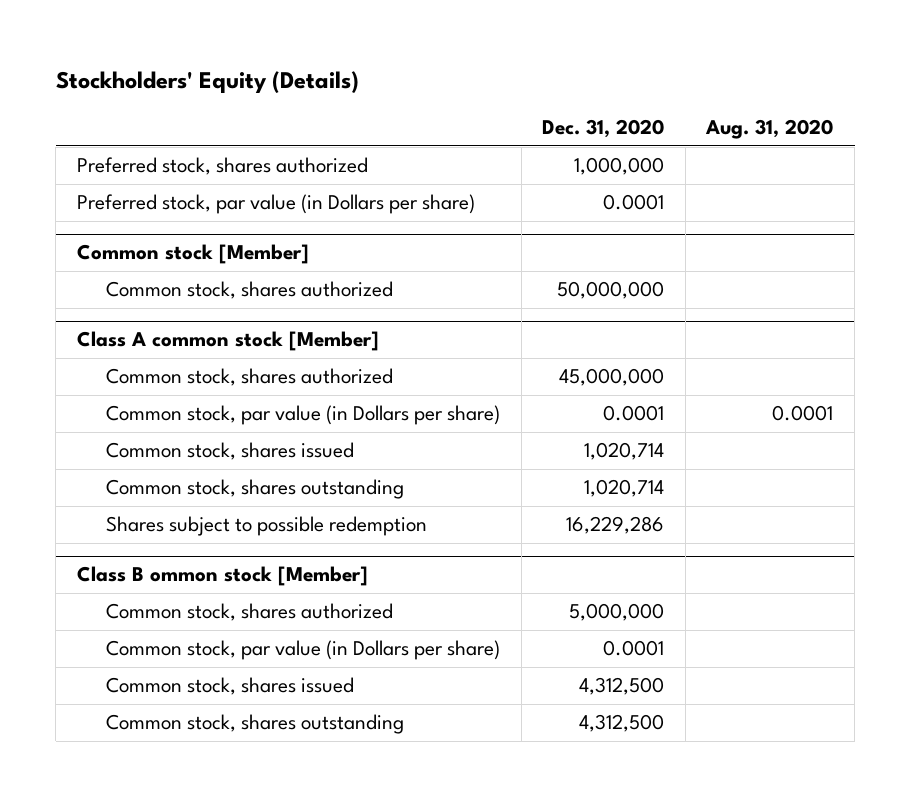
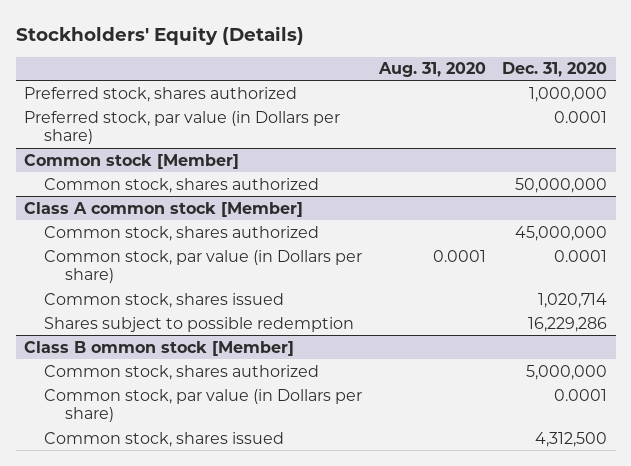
- | Dec. 31, 2020 | Aug. 31, 2020
+ | Aug. 31, 2020 | Dec. 31, 2020
@ Class A common stock [Member]
- Common stock, shares outstanding | 1,020,714 |
@ Class B ommon stock [Member]
- Common stock, shares outstanding | 4,312,500 |

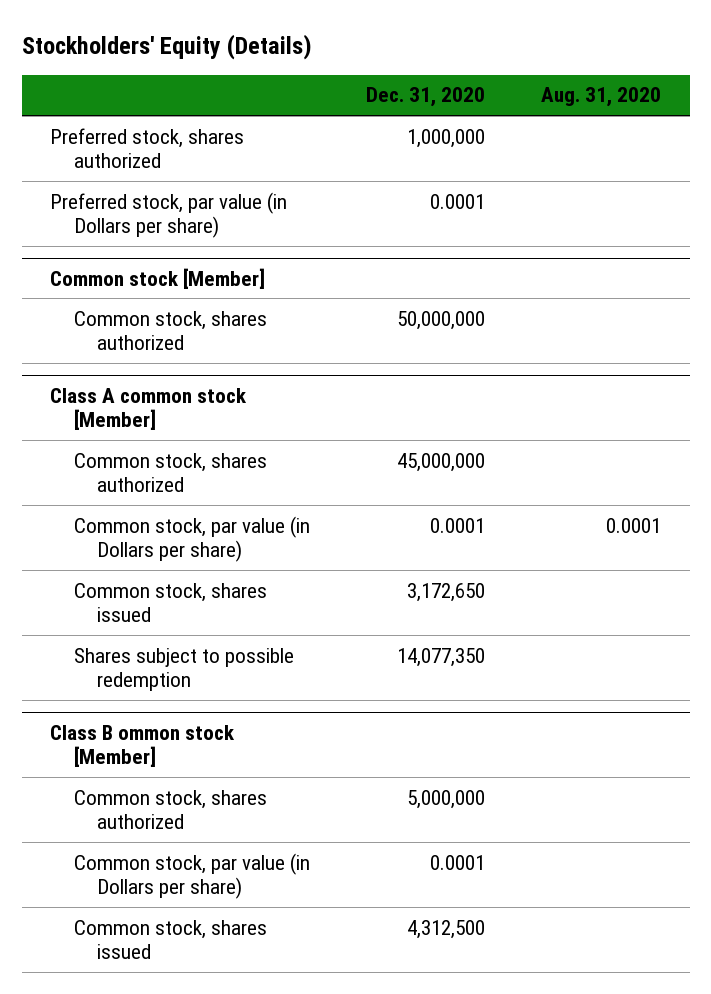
- | Aug. 31, 2020 | Dec. 31, 2020
+ | Dec. 31, 2020 | Aug. 31, 2020
@ Class A common stock [Member]
- Common stock, shares issued | | 1,020,714
- Shares subject to possible redemption | | 16,229,286
+ Common stock, shares issued | 3,172,650 |
+ Shares subject to possible redemption | 14,077,350 |

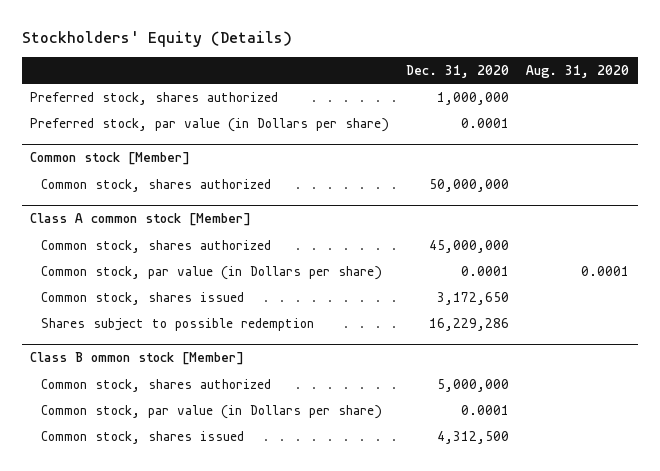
@ Class A common stock [Member]
- Shares subject to possible redemption | 14,077,350 |
+ Shares subject to possible redemption | 16,229,286 |

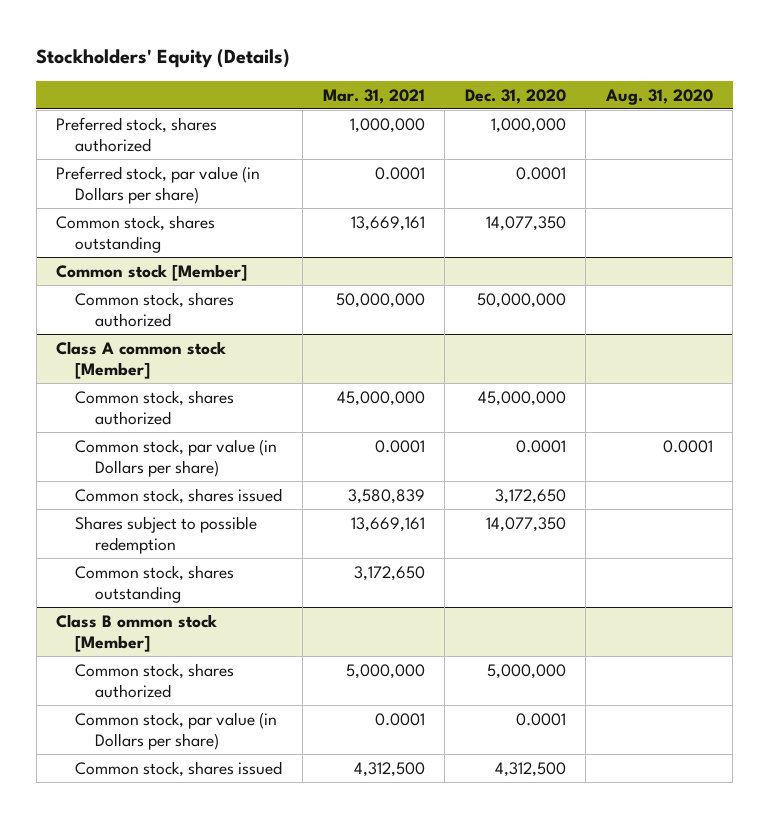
- | Dec. 31, 2020 | Aug. 31, 2020
+ | Mar. 31, 2021 | Dec. 31, 2020 | Aug. 31, 2020
+ Common stock, shares outstanding | 13,669,161 | 14,077,350 |
@ Class A common stock [Member]
- Shares subject to possible redemption | 16,229,286 |
+ Shares subject to possible redemption | 13,669,161 | 14,077,350 |
+ Common stock, shares outstanding | 3,172,650 | |

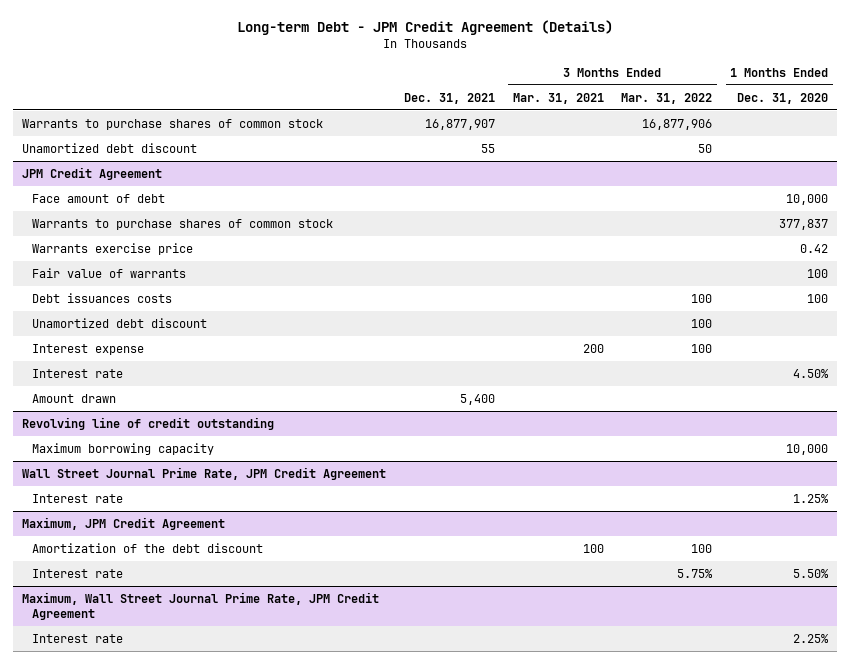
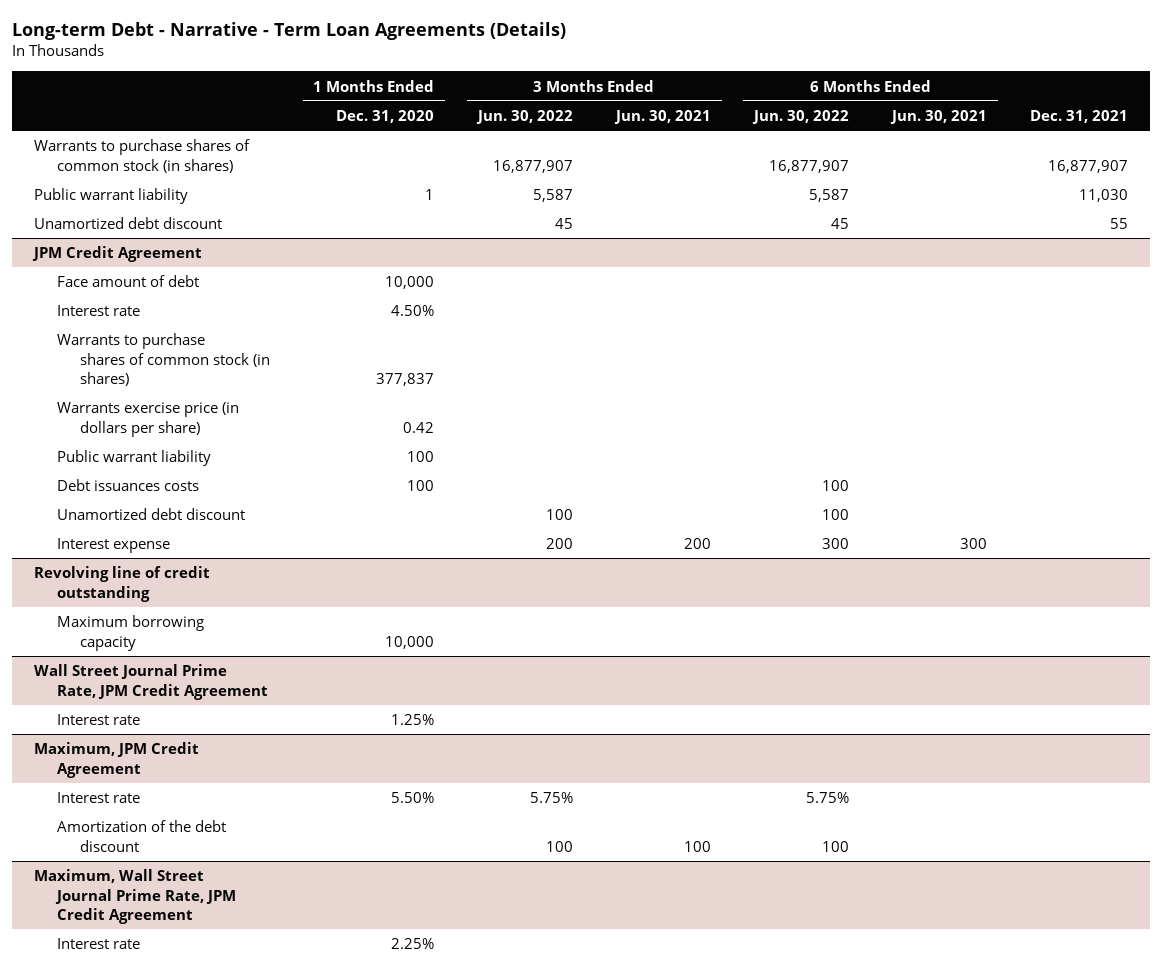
- Long-term Debt - JPM Credit Agreement (Details)
+ Long-term Debt - Narrative - Term Loan Agreements (Details)
- | Dec. 31, 2021 | 3 Months Ended Mar. 31, 2021 | 3 Months Ended Mar. 31, 2022 | 1 Months Ended Dec. 31, 2020
+ | 1 Months Ended Dec. 31, 2020 | 3 Months Ended Jun. 30, 2022 | 3 Months Ended Jun. 30, 2021 | 6 Months Ended Jun. 30, 2022 | 6 Months Ended Jun. 30, 2021 | Dec. 31, 2021
- Warrants to purchase shares of common stock | 16,877,907 | | 16,877,906 |
+ Warrants to purchase shares of common stock (in shares) | | 16,877,907 | | 16,877,907 | | 16,877,907
+ Public warrant liability | 1 | 5,587 | | 5,587 | | 11,030
@ JPM Credit Agreement
- Warrants to purchase shares of common stock | | | | 377,837
- Warrants exercise price | | | | 0.42
- Fair value of warrants | | | | 100
moved up: Interest rate | 4.50% | | | | |
+ Warrants to purchase shares of common stock (in shares) | 377,837 | | | | |
+ Warrants exercise price (in dollars per share) | 0.42 | | | | |
+ Public warrant liability | 100 | | | | |
- Amount drawn | 5,400 | | |
@ Maximum, JPM Credit Agreement
moved down: Amortization of the debt discount | | 100 | 100 | 100 | |

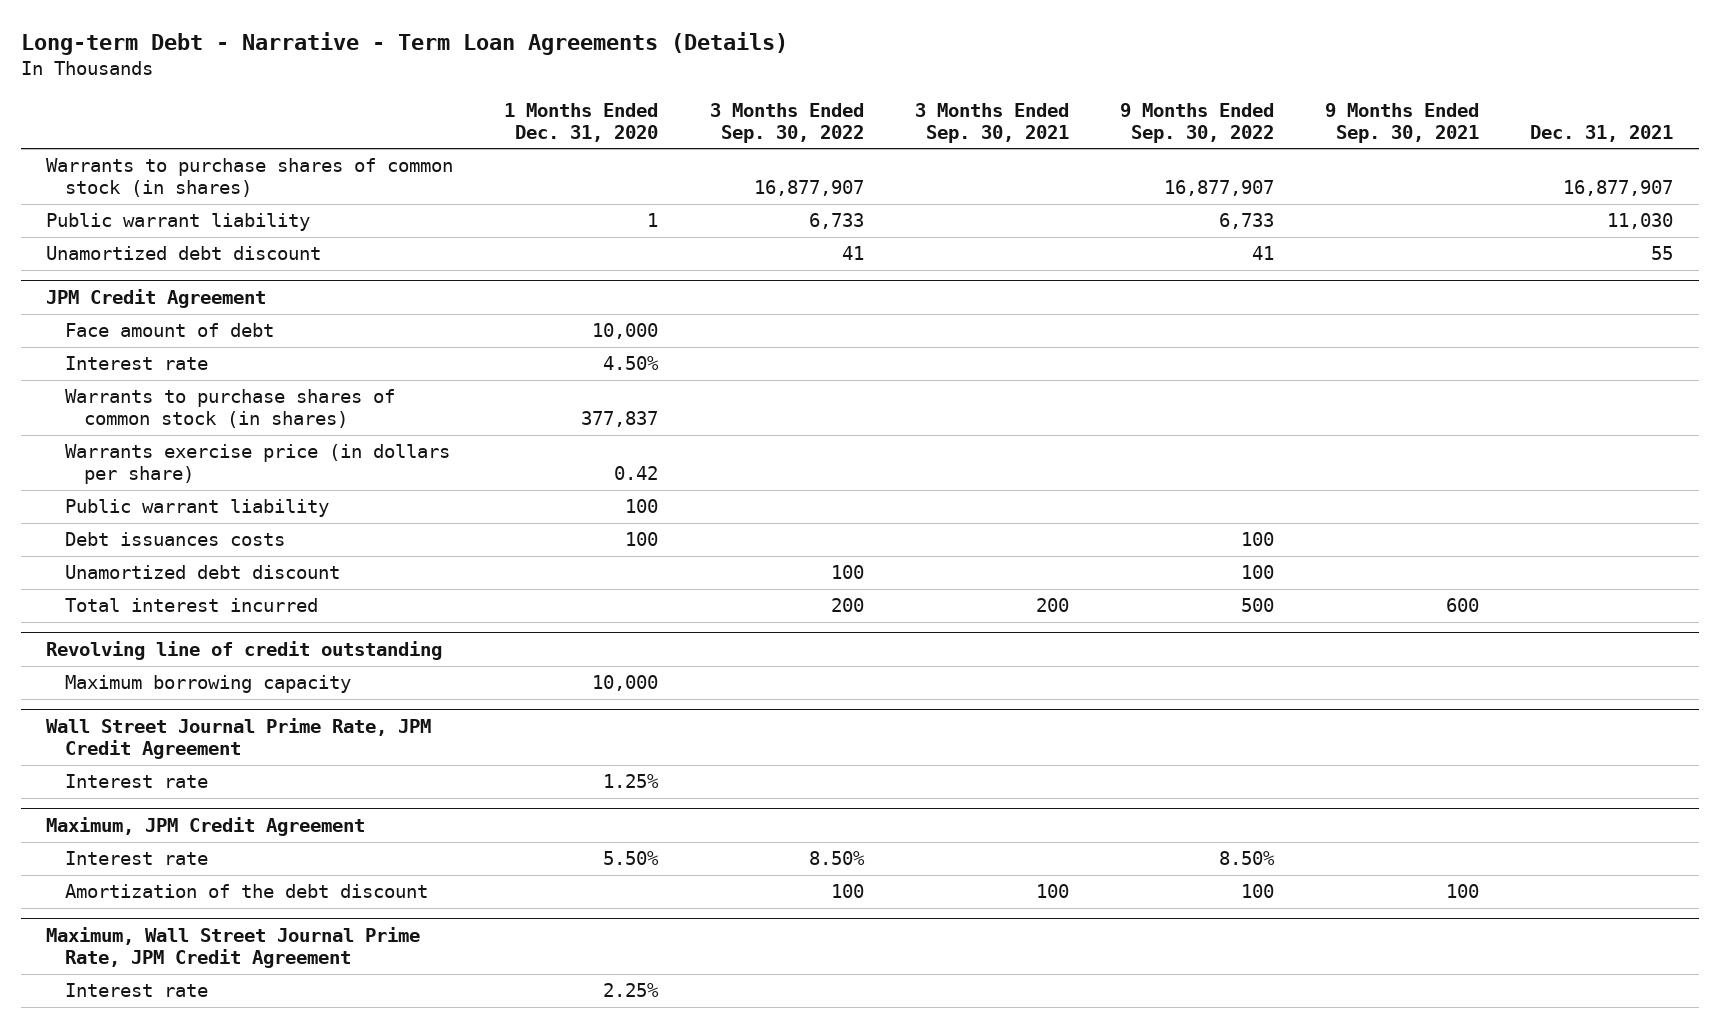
- | 1 Months Ended Dec. 31, 2020 | 3 Months Ended Jun. 30, 2022 | 3 Months Ended Jun. 30, 2021 | 6 Months Ended Jun. 30, 2022 | 6 Months Ended Jun. 30, 2021 | Dec. 31, 2021
+ | 1 Months Ended Dec. 31, 2020 | 3 Months Ended Sep. 30, 2022 | 3 Months Ended Sep. 30, 2021 | 9 Months Ended Sep. 30, 2022 | 9 Months Ended Sep. 30, 2021 | Dec. 31, 2021
@ JPM Credit Agreement
- Interest expense | | 200 | 200 | 300 | 300 |
+ Total interest incurred | | 200 | 200 | 500 | 600 |

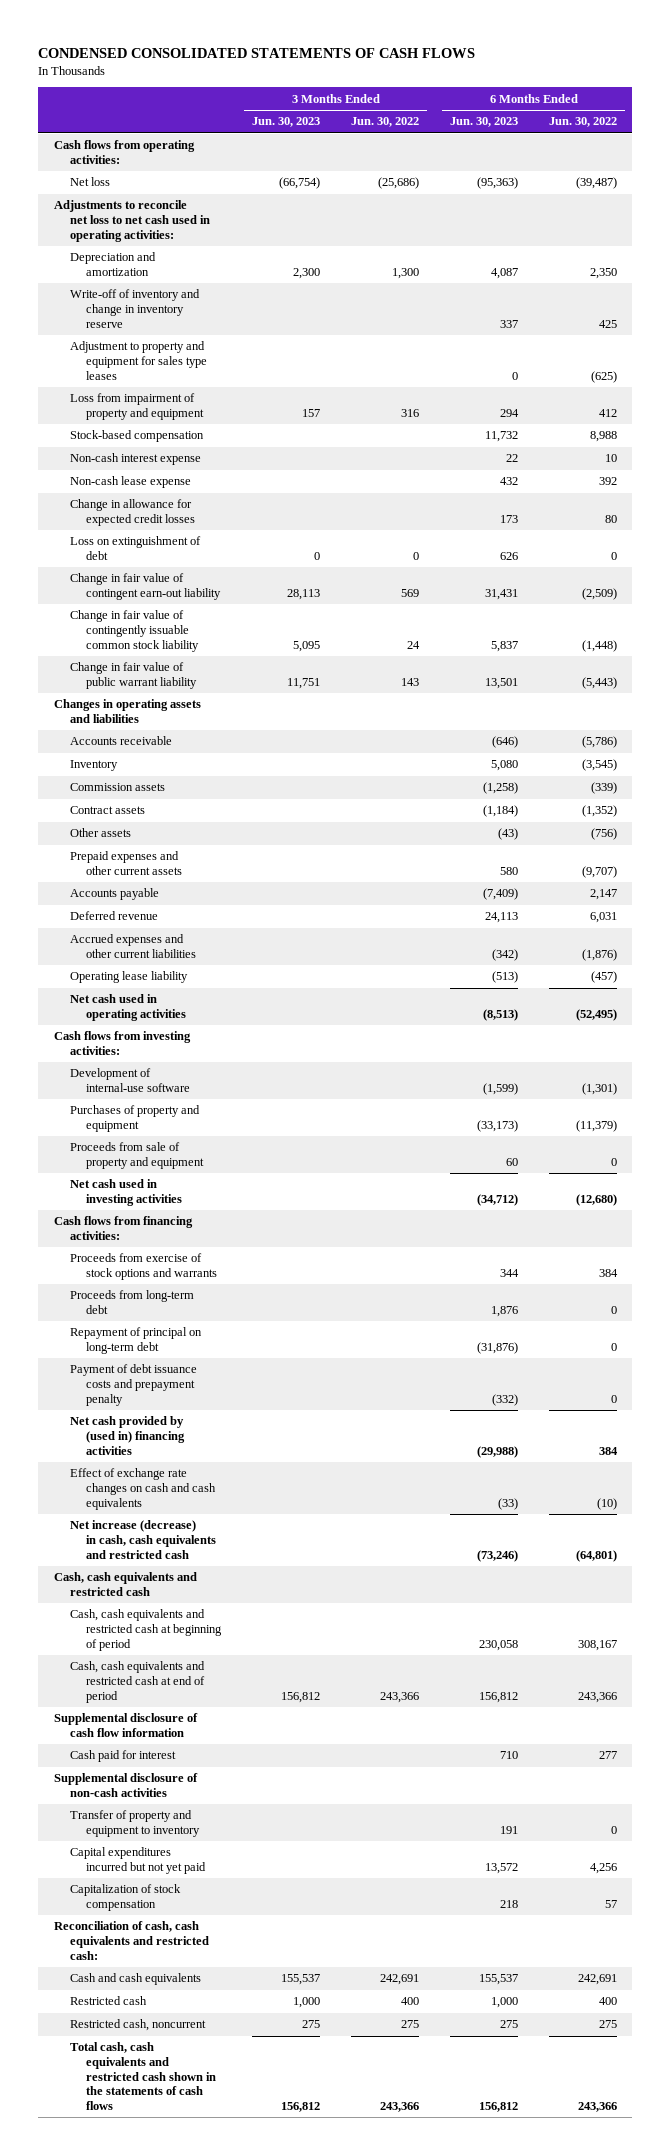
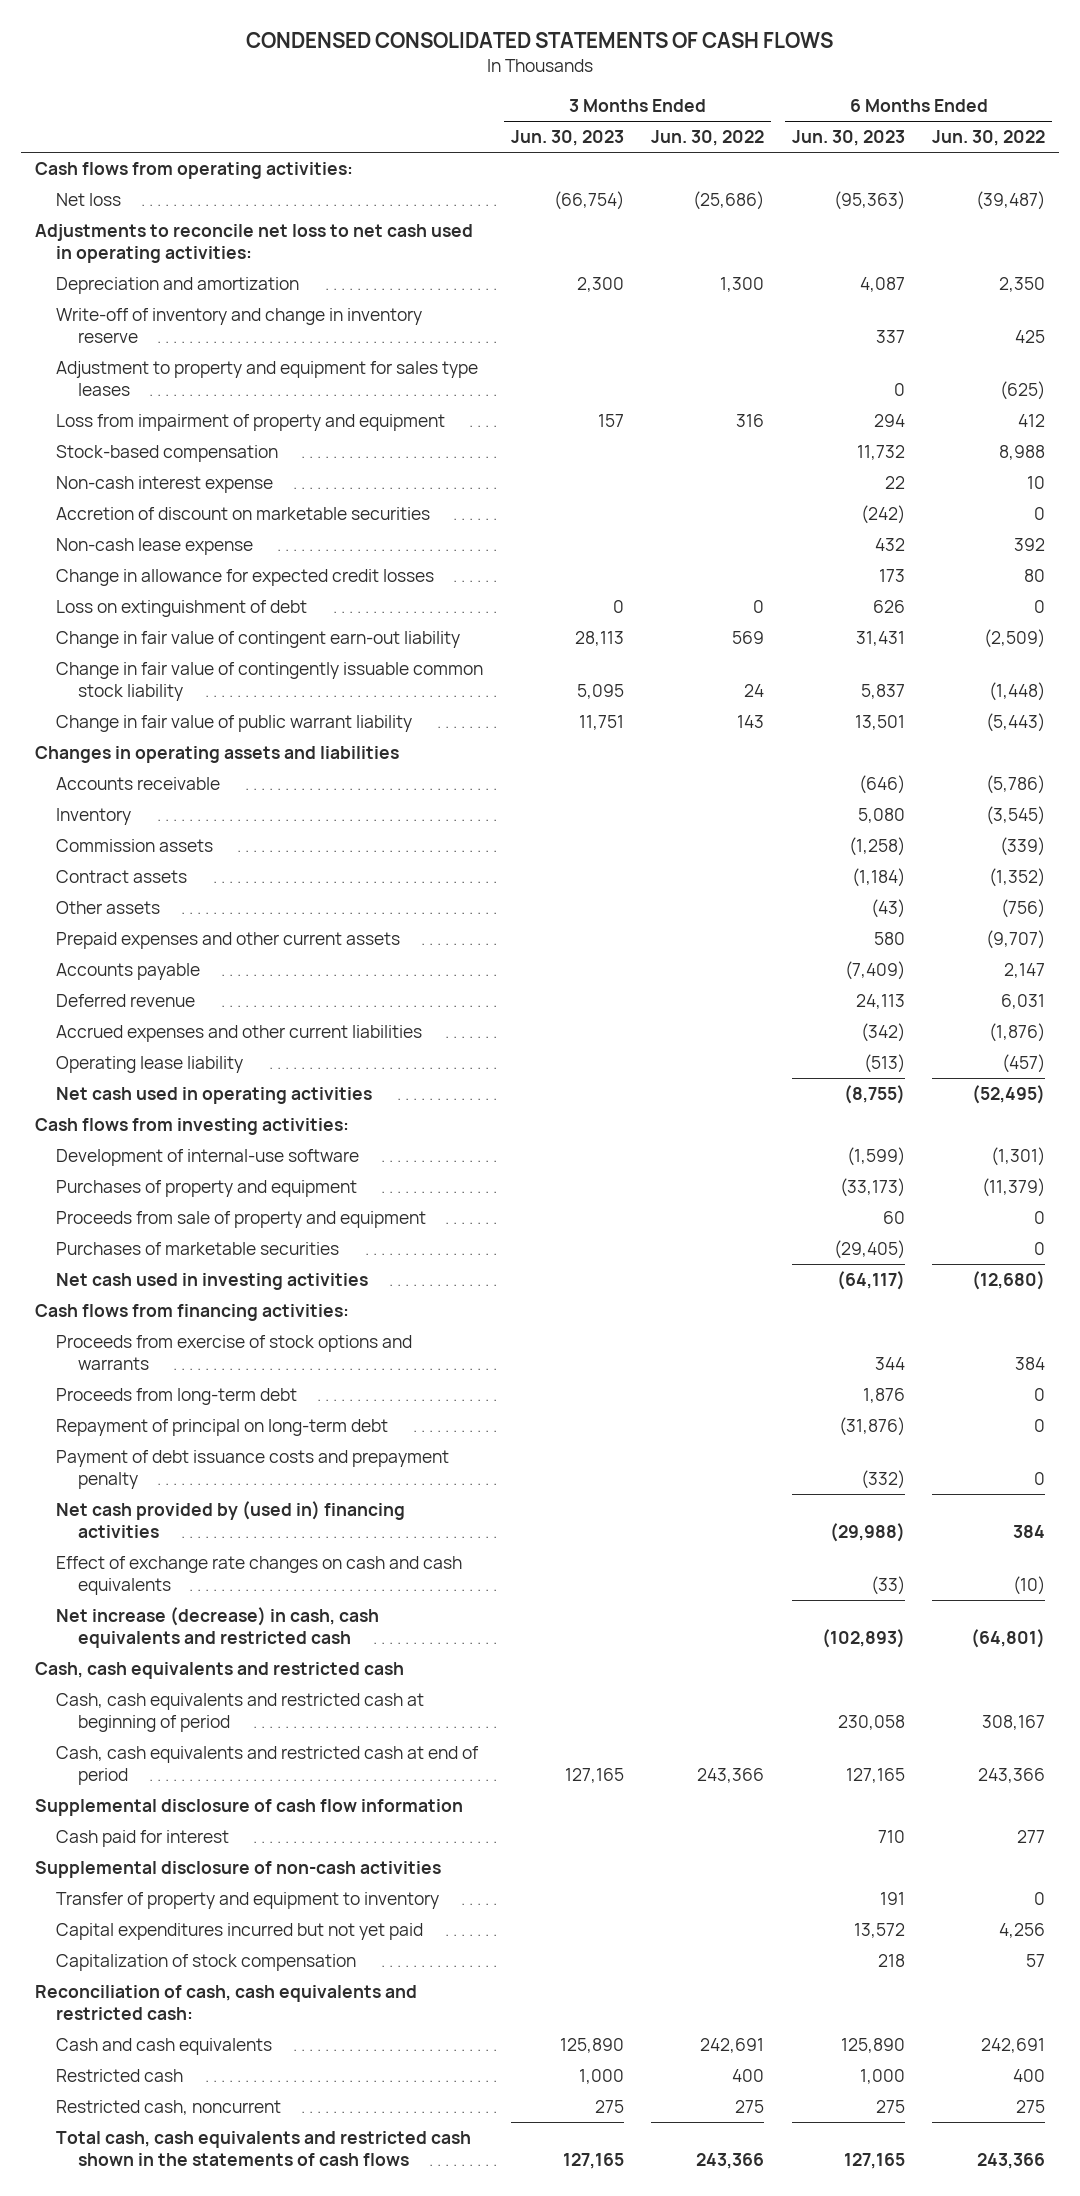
+ Accretion of discount on marketable securities | | | (242) | 0
- Net cash used in operating activities | | | (8,513) | (52,495)
+ Net cash used in operating activities | | | (8,755) | (52,495)
- Net cash used in investing activities | | | (34,712) | (12,680)
+ Purchases of marketable securities | | | (29,405) | 0
+ Net cash used in investing activities | | | (64,117) | (12,680)
- Net increase (decrease) in cash, cash equivalents and restricted cash | | | (73,246) | (64,801)
+ Net increase (decrease) in cash, cash equivalents and restricted cash | | | (102,893) | (64,801)
- Cash, cash equivalents and restricted cash at end of period | 156,812 | 243,366 | 156,812 | 243,366
+ Cash, cash equivalents and restricted cash at end of period | 127,165 | 243,366 | 127,165 | 243,366
- Cash and cash equivalents | 155,537 | 242,691 | 155,537 | 242,691
+ Cash and cash equivalents | 125,890 | 242,691 | 125,890 | 242,691
- Total cash, cash equivalents and restricted cash shown in the statements of cash flows | 156,812 | 243,366 | 156,812 | 243,366
+ Total cash, cash equivalents and restricted cash shown in the statements of cash flows | 127,165 | 243,366 | 127,165 | 243,366

